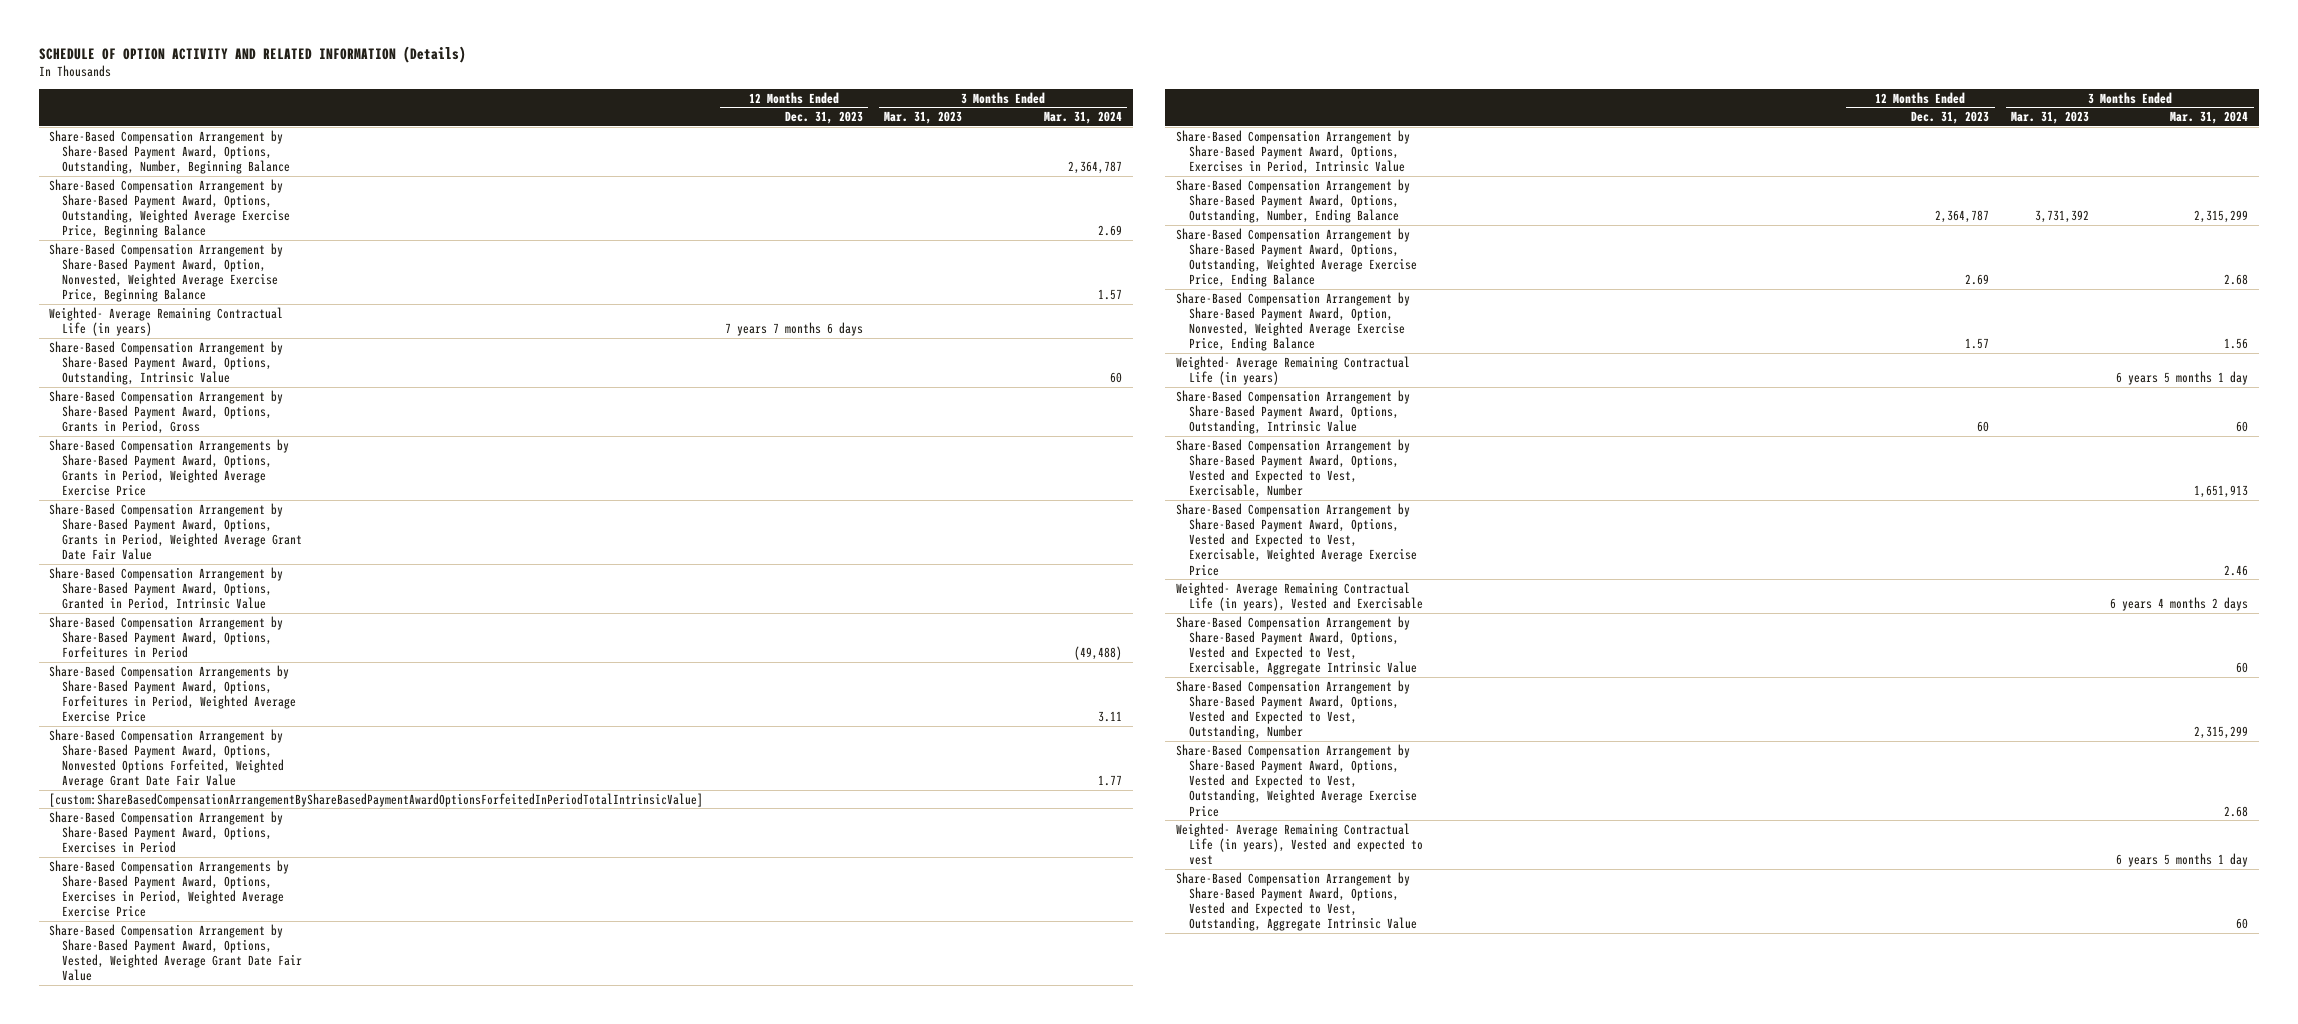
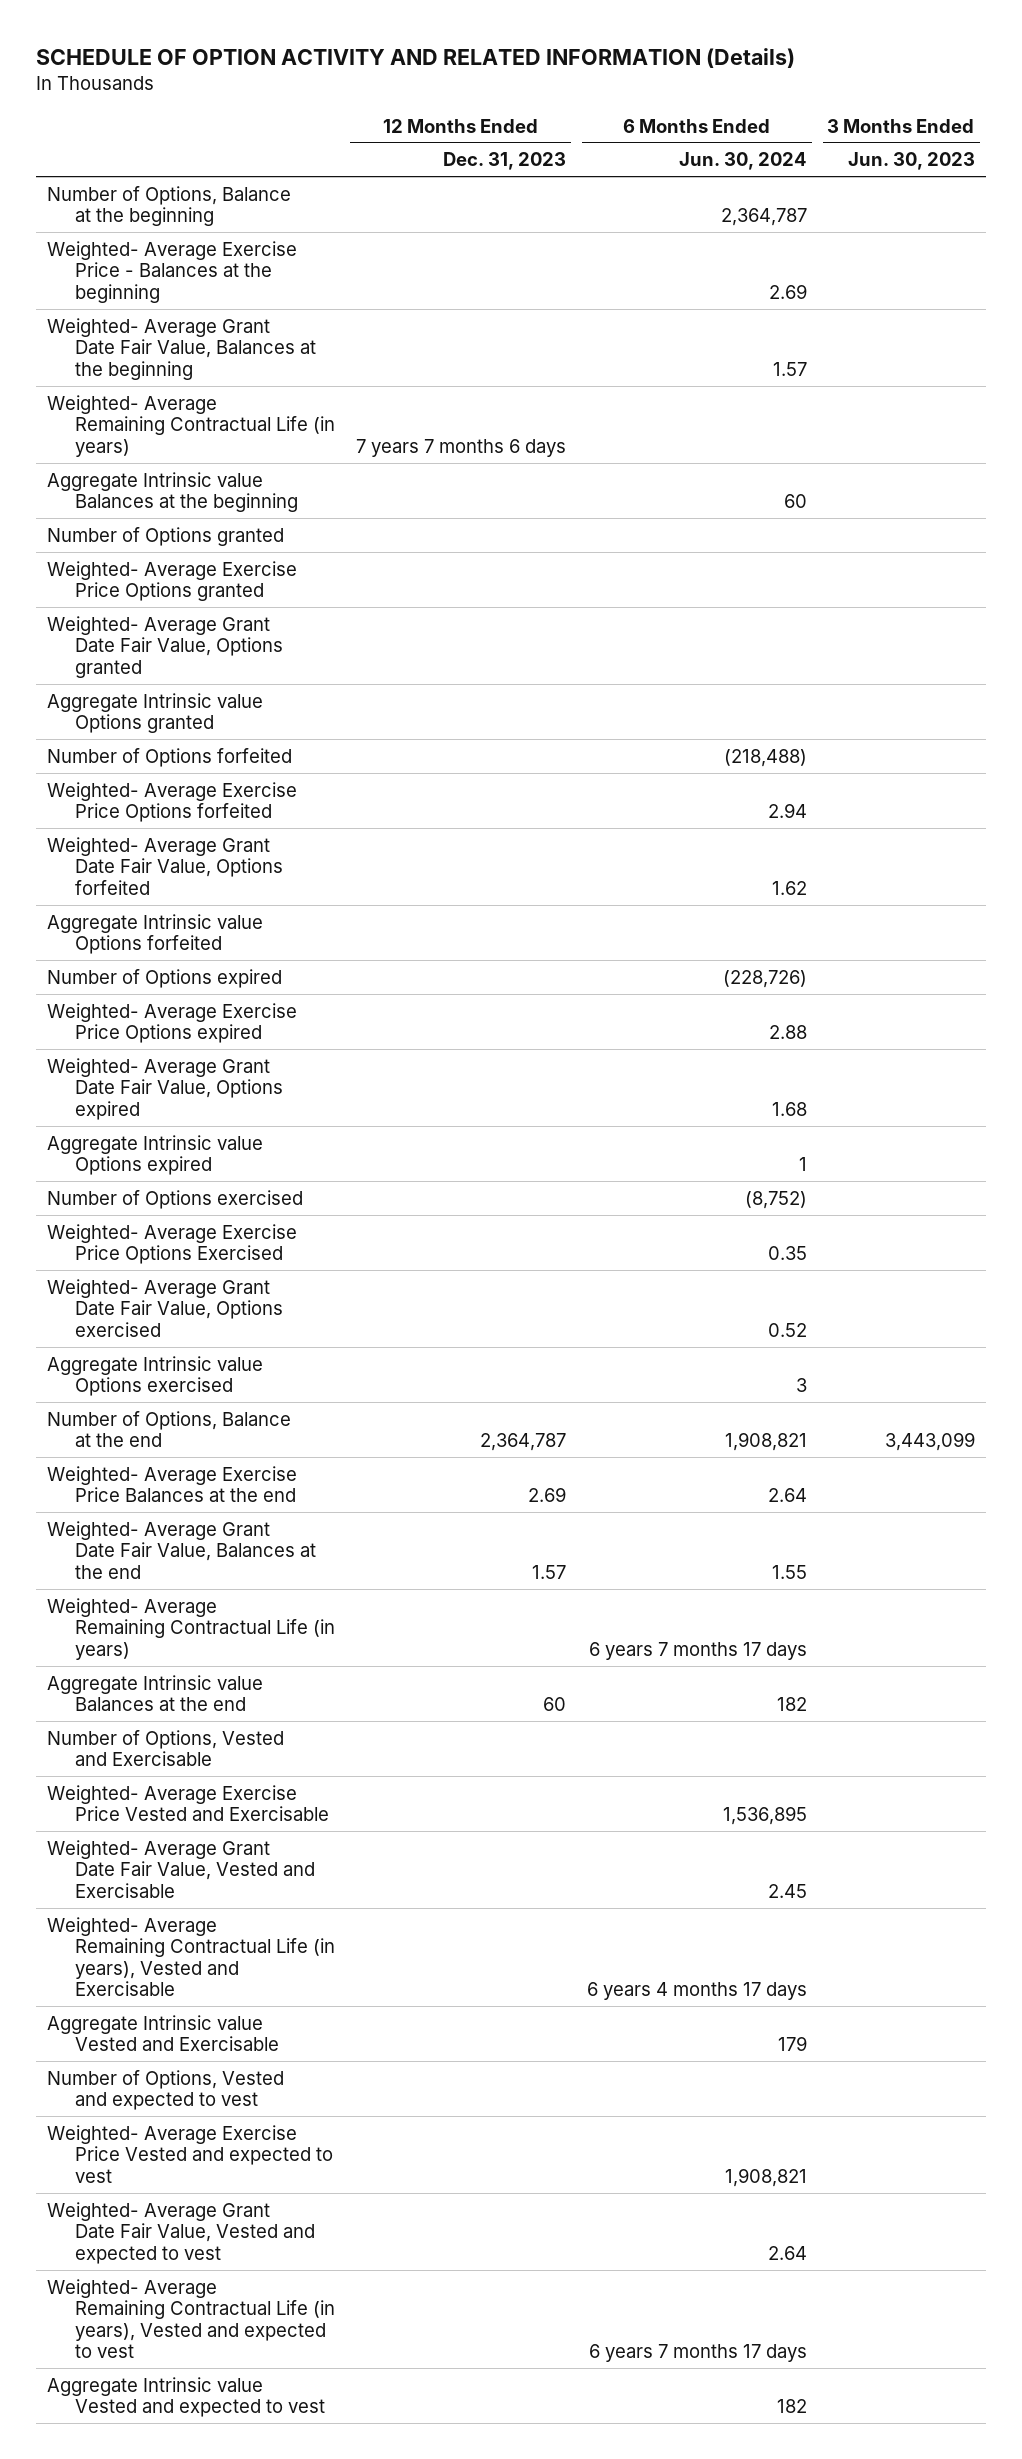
- | 12 Months Ended Dec. 31, 2023 | 3 Months Ended Mar. 31, 2023 | 3 Months Ended Mar. 31, 2024
+ | 12 Months Ended Dec. 31, 2023 | 6 Months Ended Jun. 30, 2024 | 3 Months Ended Jun. 30, 2023
- Share-Based Compensation Arrangement by Share-Based Payment Award, Options, Outstanding, Number, Beginning Balance | | | 2,364,787
- Share-Based Compensation Arrangement by Share-Based Payment Award, Options, Outstanding, Weighted Average Exercise Price, Beginning Balance | | | 2.69
- Share-Based Compensation Arrangement by Share-Based Payment Award, Option, Nonvested, Weighted Average Exercise Price, Beginning Balance | | | 1.57
+ Number of Options, Balance at the beginning | | 2,364,787 |
+ Weighted- Average Exercise Price - Balances at the beginning | | 2.69 |
+ Weighted- Average Grant Date Fair Value, Balances at the beginning | | 1.57 |
- Share-Based Compensation Arrangement by Share-Based Payment Award, Options, Outstanding, Intrinsic Value | | | 60
- Share-Based Compensation Arrangement by Share-Based Payment Award, Options, Grants in Period, Gross
- Share-Based Compensation Arrangements by Share-Based Payment Award, Options, Grants in Period, Weighted Average Exercise Price
- Share-Based Compensation Arrangement by Share-Based Payment Award, Options, Grants in Period, Weighted Average Grant Date Fair Value
- Share-Based Compensation Arrangement by Share-Based Payment Award, Options, Granted in Period, Intrinsic Value
- Share-Based Compensation Arrangement by Share-Based Payment Award, Options, Forfeitures in Period | | | (49,488)
- Share-Based Compensation Arrangements by Share-Based Payment Award, Options, Forfeitures in Period, Weighted Average Exercise Price | | | 3.11
- Share-Based Compensation Arrangement by Share-Based Payment Award, Options, Nonvested Options Forfeited, Weighted Average Grant Date Fair Value | | | 1.77
- [custom:ShareBasedCompensationArrangementByShareBasedPaymentAwardOptionsForfeitedInPeriodTotalIntrinsicValue]
- Share-Based Compensation Arrangement by Share-Based Payment Award, Options, Exercises in Period
- Share-Based Compensation Arrangements by Share-Based Payment Award, Options, Exercises in Period, Weighted Average Exercise Price
- Share-Based Compensation Arrangement by Share-Based Payment Award, Options, Vested, Weighted Average Grant Date Fair Value
- Share-Based Compensation Arrangement by Share-Based Payment Award, Options, Exercises in Period, Intrinsic Value
- Share-Based Compensation Arrangement by Share-Based Payment Award, Options, Outstanding, Number, Ending Balance | 2,364,787 | 3,731,392 | 2,315,299
- Share-Based Compensation Arrangement by Share-Based Payment Award, Options, Outstanding, Weighted Average Exercise Price, Ending Balance | 2.69 | | 2.68
- Share-Based Compensation Arrangement by Share-Based Payment Award, Option, Nonvested, Weighted Average Exercise Price, Ending Balance | 1.57 | | 1.56
+ Aggregate Intrinsic value Balances at the beginning | | 60 |
+ Number of Options granted
+ Weighted- Average Exercise Price Options granted
+ Weighted- Average Grant Date Fair Value, Options granted
+ Aggregate Intrinsic value Options granted
+ Number of Options forfeited | | (218,488) |
+ Weighted- Average Exercise Price Options forfeited | | 2.94 |
+ Weighted- Average Grant Date Fair Value, Options forfeited | | 1.62 |
+ Aggregate Intrinsic value Options forfeited
+ Number of Options expired | | (228,726) |
+ Weighted- Average Exercise Price Options expired | | 2.88 |
+ Weighted- Average Grant Date Fair Value, Options expired | | 1.68 |
+ Aggregate Intrinsic value Options expired | | 1 |
+ Number of Options exercised | | (8,752) |
+ Weighted- Average Exercise Price Options Exercised | | 0.35 |
+ Weighted- Average Grant Date Fair Value, Options exercised | | 0.52 |
+ Aggregate Intrinsic value Options exercised | | 3 |
+ Number of Options, Balance at the end | 2,364,787 | 1,908,821 | 3,443,099
+ Weighted- Average Exercise Price Balances at the end | 2.69 | 2.64 |
+ Weighted- Average Grant Date Fair Value, Balances at the end | 1.57 | 1.55 |
- Share-Based Compensation Arrangement by Share-Based Payment Award, Options, Outstanding, Intrinsic Value | 60 | | 60
- Share-Based Compensation Arrangement by Share-Based Payment Award, Options, Vested and Expected to Vest, Exercisable, Number | | | 1,651,913
- Share-Based Compensation Arrangement by Share-Based Payment Award, Options, Vested and Expected to Vest, Exercisable, Weighted Average Exercise Price | | | 2.46
+ Aggregate Intrinsic value Balances at the end | 60 | 182 |
+ Number of Options, Vested and Exercisable
+ Weighted- Average Exercise Price Vested and Exercisable | | 1,536,895 |
+ Weighted- Average Grant Date Fair Value, Vested and Exercisable | | 2.45 |
- Share-Based Compensation Arrangement by Share-Based Payment Award, Options, Vested and Expected to Vest, Exercisable, Aggregate Intrinsic Value | | | 60
- Share-Based Compensation Arrangement by Share-Based Payment Award, Options, Vested and Expected to Vest, Outstanding, Number | | | 2,315,299
- Share-Based Compensation Arrangement by Share-Based Payment Award, Options, Vested and Expected to Vest, Outstanding, Weighted Average Exercise Price | | | 2.68
+ Aggregate Intrinsic value Vested and Exercisable | | 179 |
+ Number of Options, Vested and expected to vest
+ Weighted- Average Exercise Price Vested and expected to vest | | 1,908,821 |
+ Weighted- Average Grant Date Fair Value, Vested and expected to vest | | 2.64 |
- Share-Based Compensation Arrangement by Share-Based Payment Award, Options, Vested and Expected to Vest, Outstanding, Aggregate Intrinsic Value | | | 60
+ Aggregate Intrinsic value Vested and expected to vest | | 182 |

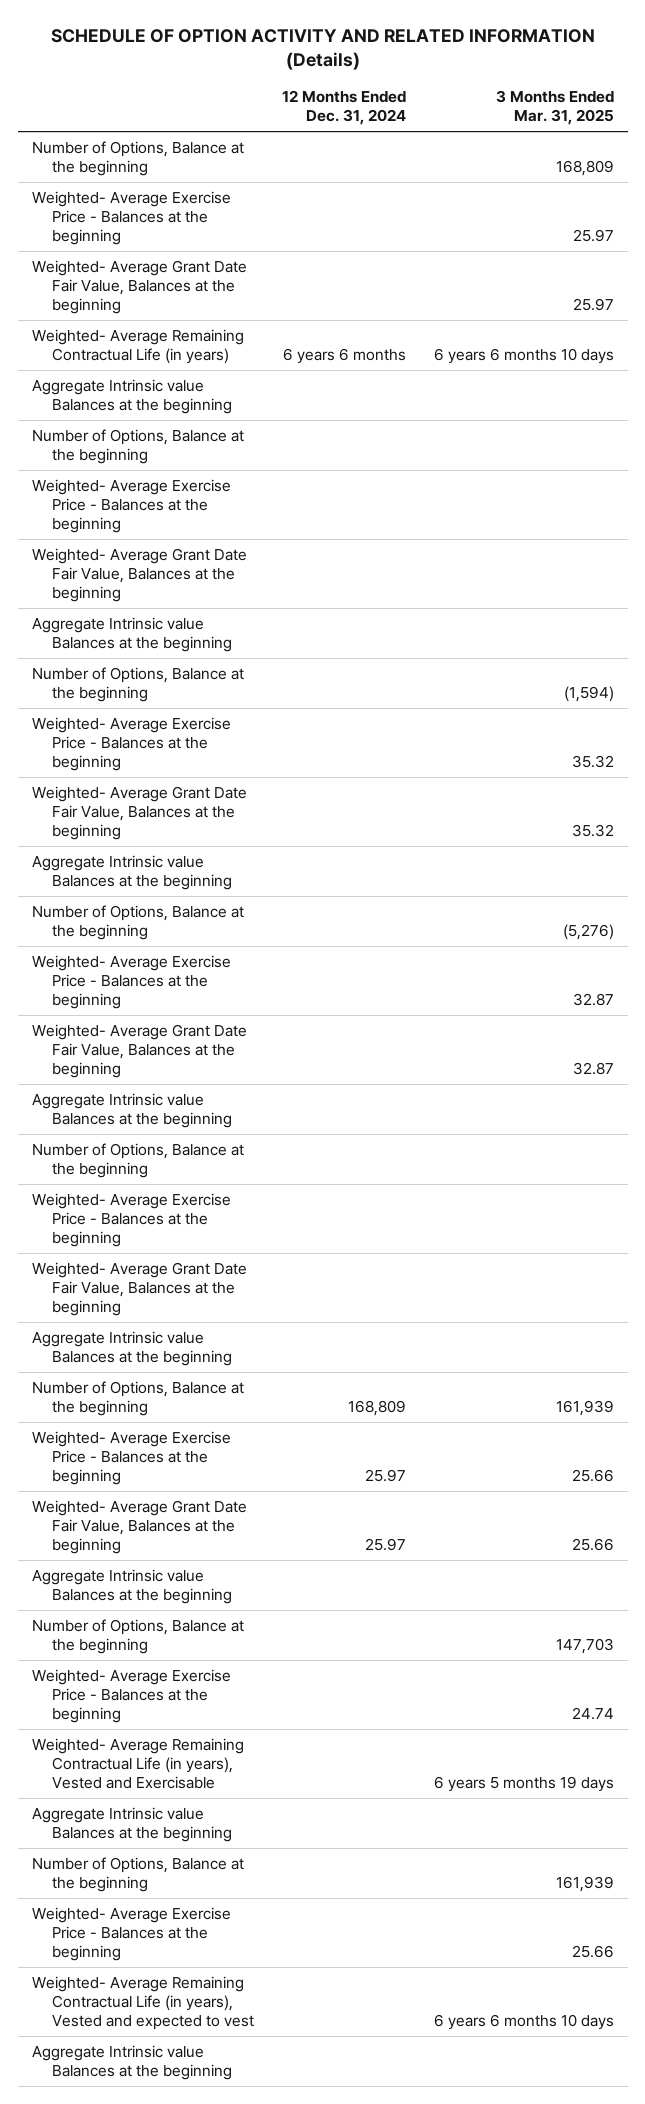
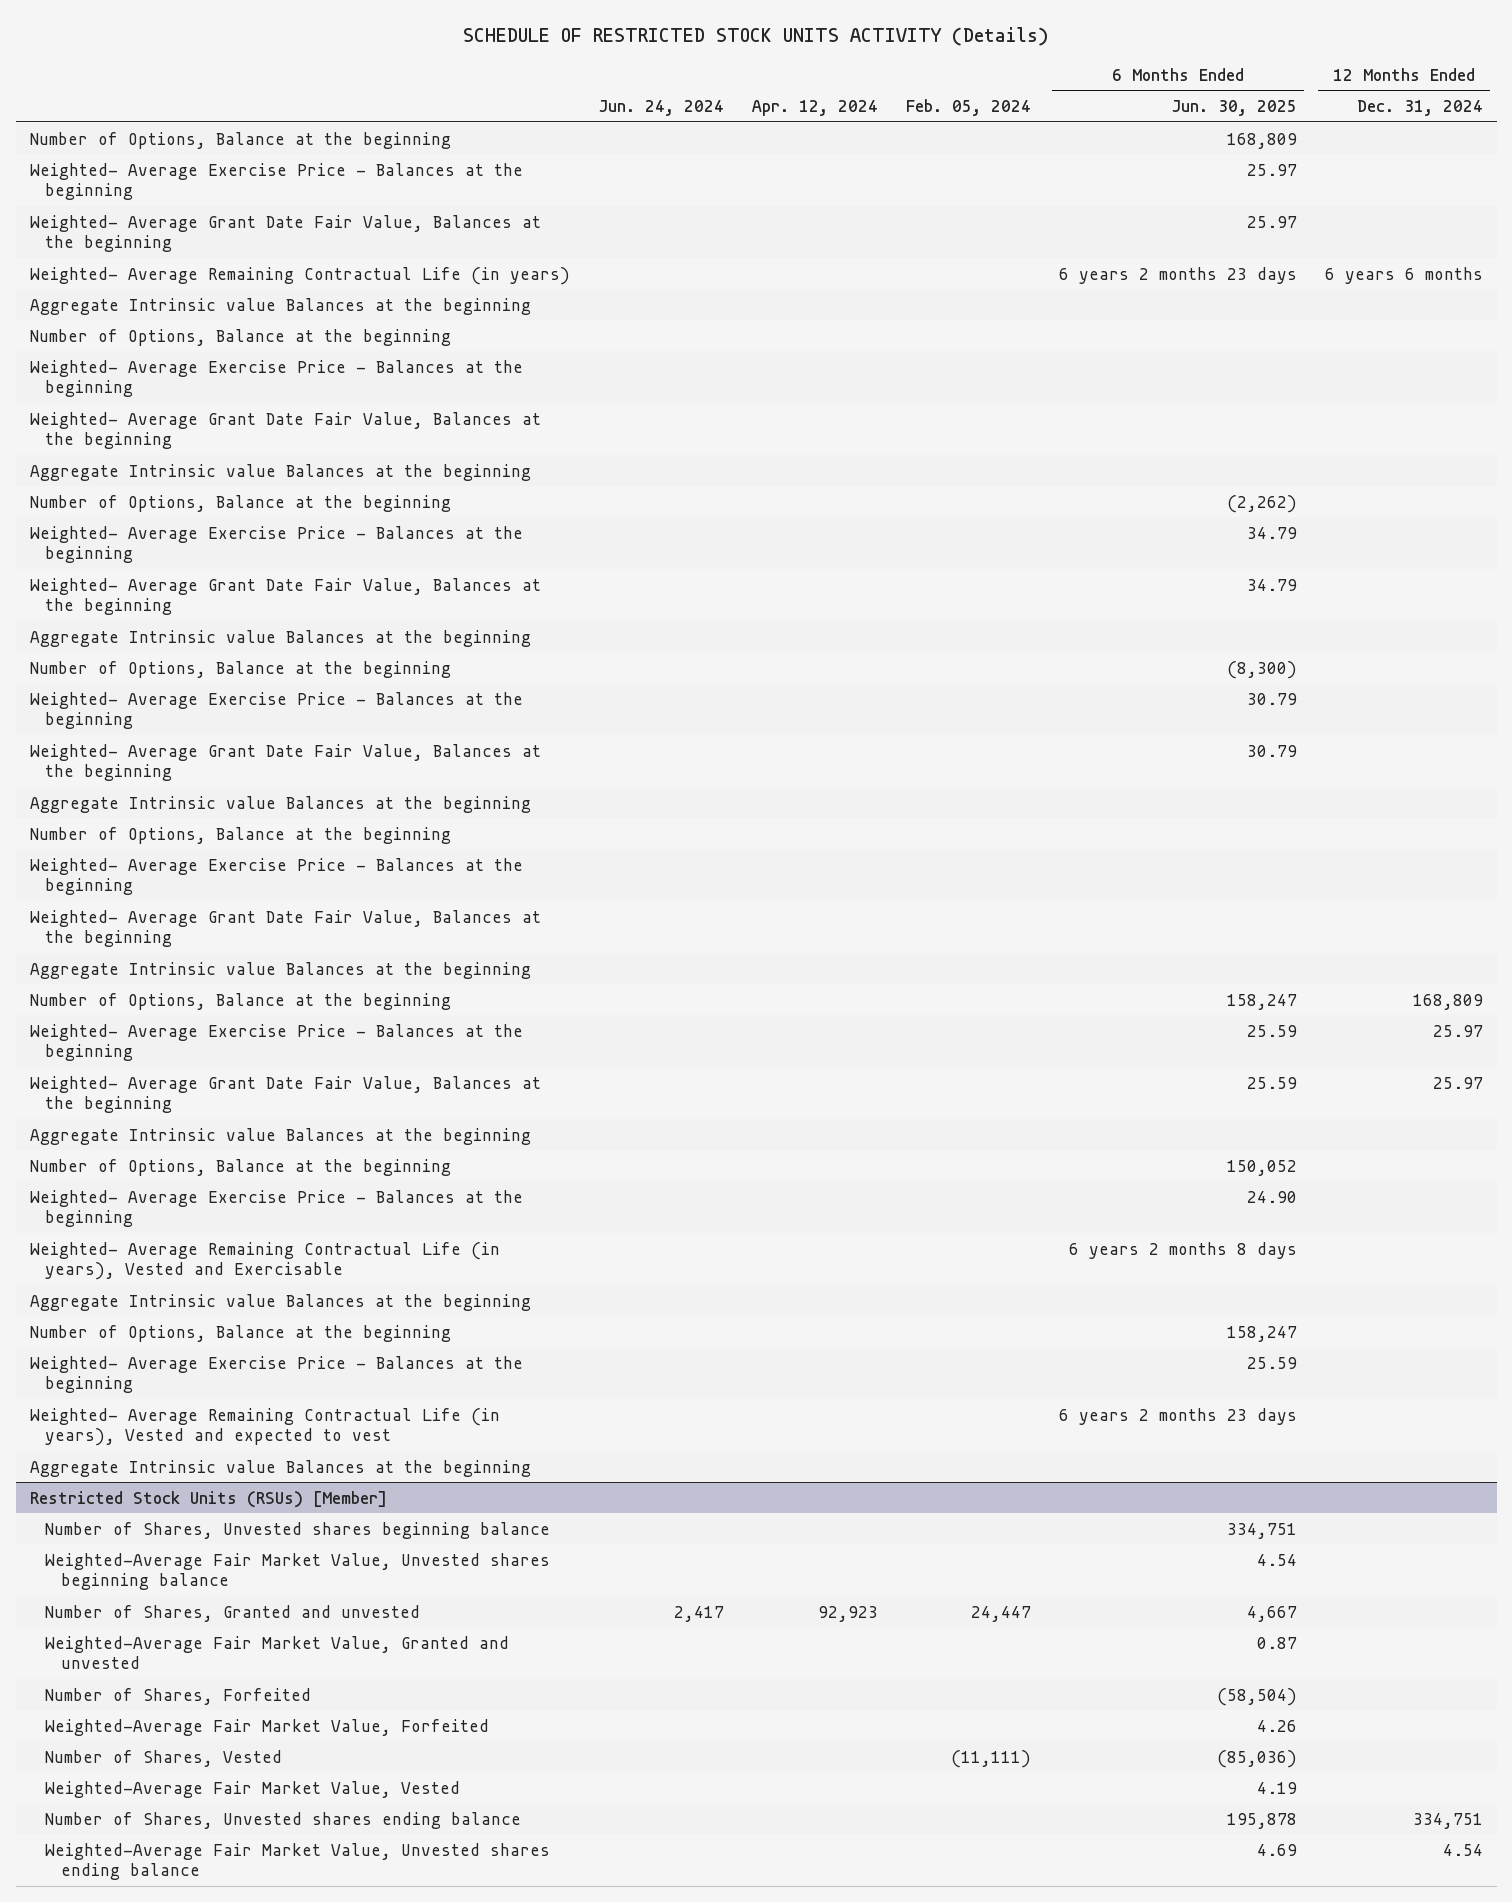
- SCHEDULE OF OPTION ACTIVITY AND RELATED INFORMATION (Details)
+ SCHEDULE OF RESTRICTED STOCK UNITS ACTIVITY (Details)
- | 12 Months Ended Dec. 31, 2024 | 3 Months Ended Mar. 31, 2025
+ | Jun. 24, 2024 | Apr. 12, 2024 | Feb. 05, 2024 | 6 Months Ended Jun. 30, 2025 | 12 Months Ended Dec. 31, 2024
+ Restricted Stock Units (RSUs) [Member]
+ Number of Shares, Unvested shares beginning balance | | | | 334,751 |
+ Weighted-Average Fair Market Value, Unvested shares beginning balance | | | | 4.54 |
+ Number of Shares, Granted and unvested | 2,417 | 92,923 | 24,447 | 4,667 |
+ Weighted-Average Fair Market Value, Granted and unvested | | | | 0.87 |
+ Number of Shares, Forfeited | | | | (58,504) |
+ Weighted-Average Fair Market Value, Forfeited | | | | 4.26 |
+ Number of Shares, Vested | | | (11,111) | (85,036) |
+ Weighted-Average Fair Market Value, Vested | | | | 4.19 |
+ Number of Shares, Unvested shares ending balance | | | | 195,878 | 334,751
+ Weighted-Average Fair Market Value, Unvested shares ending balance | | | | 4.69 | 4.54

